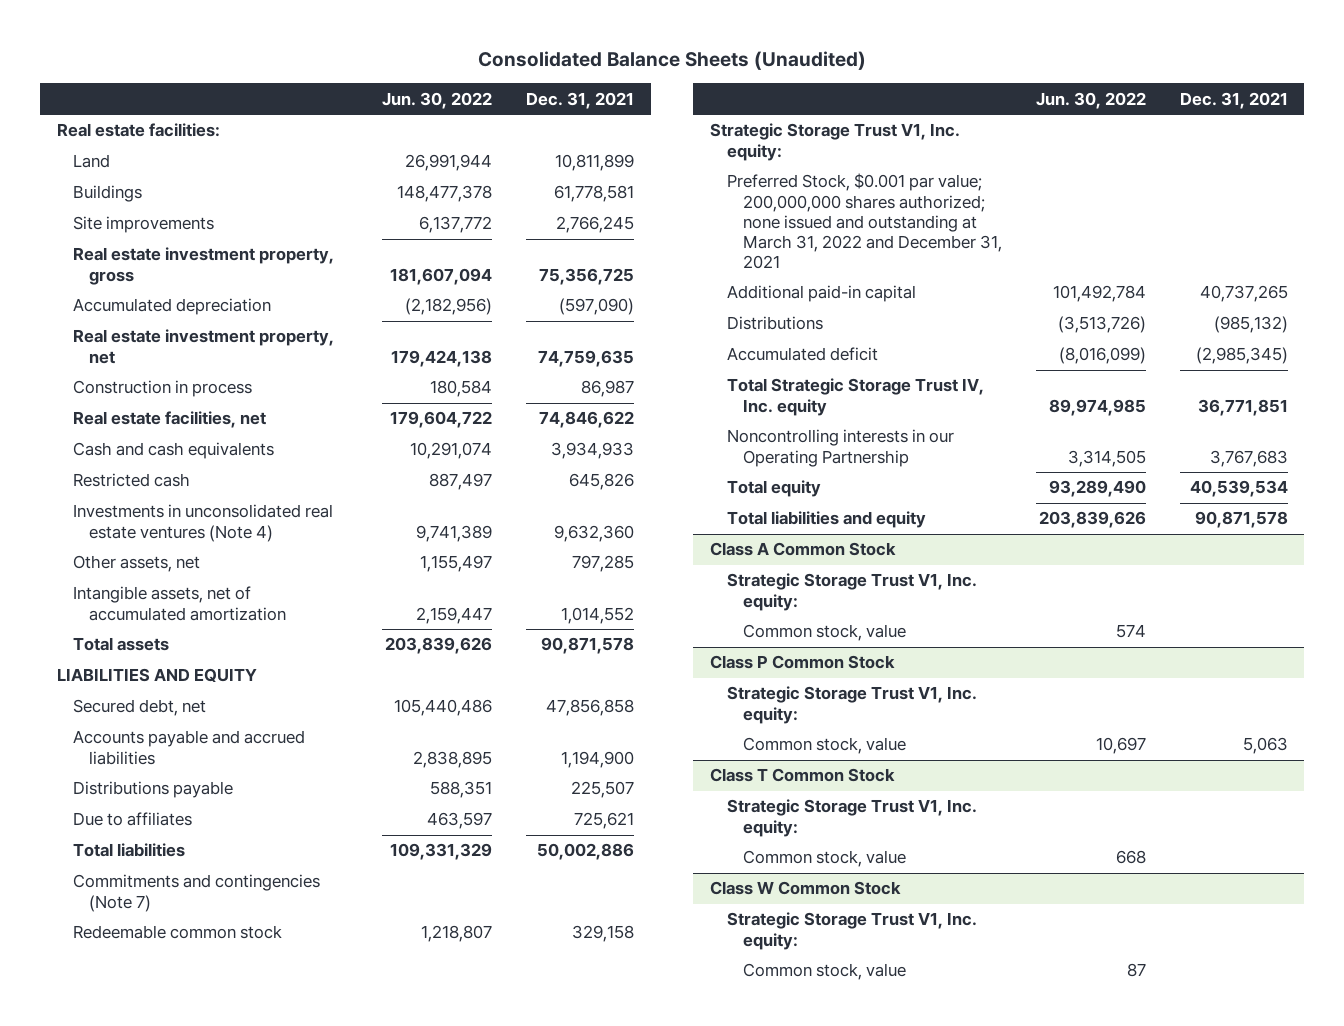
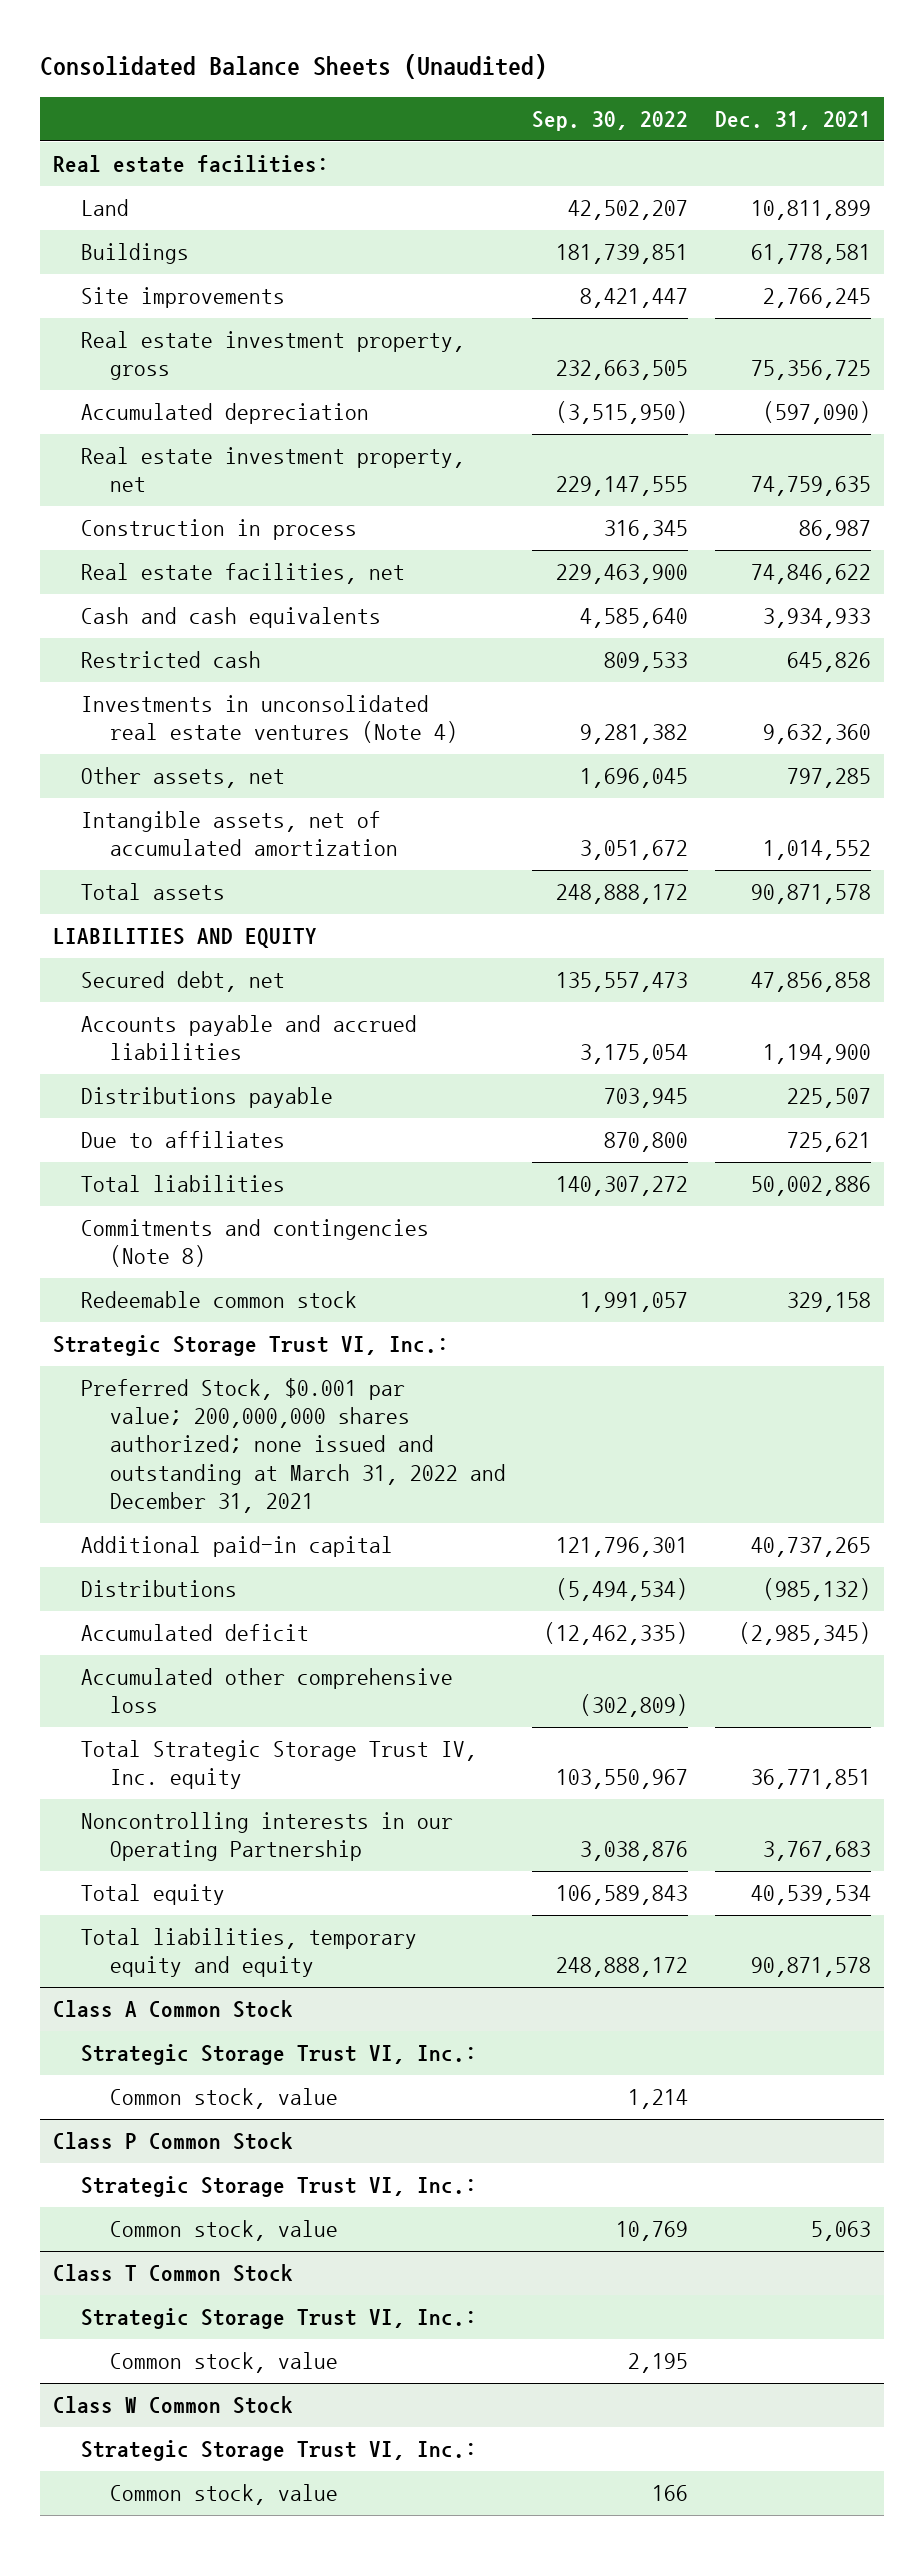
- | Jun. 30, 2022 | Dec. 31, 2021
+ | Sep. 30, 2022 | Dec. 31, 2021
- Commitments and contingencies (Note 7)
+ Commitments and contingencies (Note 8)
- Strategic Storage Trust V1, Inc. equity:
+ Strategic Storage Trust VI, Inc.:
+ Accumulated other comprehensive loss | (302,809) |
- Total liabilities and equity | 203,839,626 | 90,871,578
+ Total liabilities, temporary equity and equity | 248,888,172 | 90,871,578
@ Class A Common Stock
- Strategic Storage Trust V1, Inc. equity:
+ Strategic Storage Trust VI, Inc.:
@ Class P Common Stock
- Strategic Storage Trust V1, Inc. equity:
+ Strategic Storage Trust VI, Inc.:
@ Class T Common Stock
- Strategic Storage Trust V1, Inc. equity:
+ Strategic Storage Trust VI, Inc.:
@ Class W Common Stock
- Strategic Storage Trust V1, Inc. equity:
+ Strategic Storage Trust VI, Inc.:

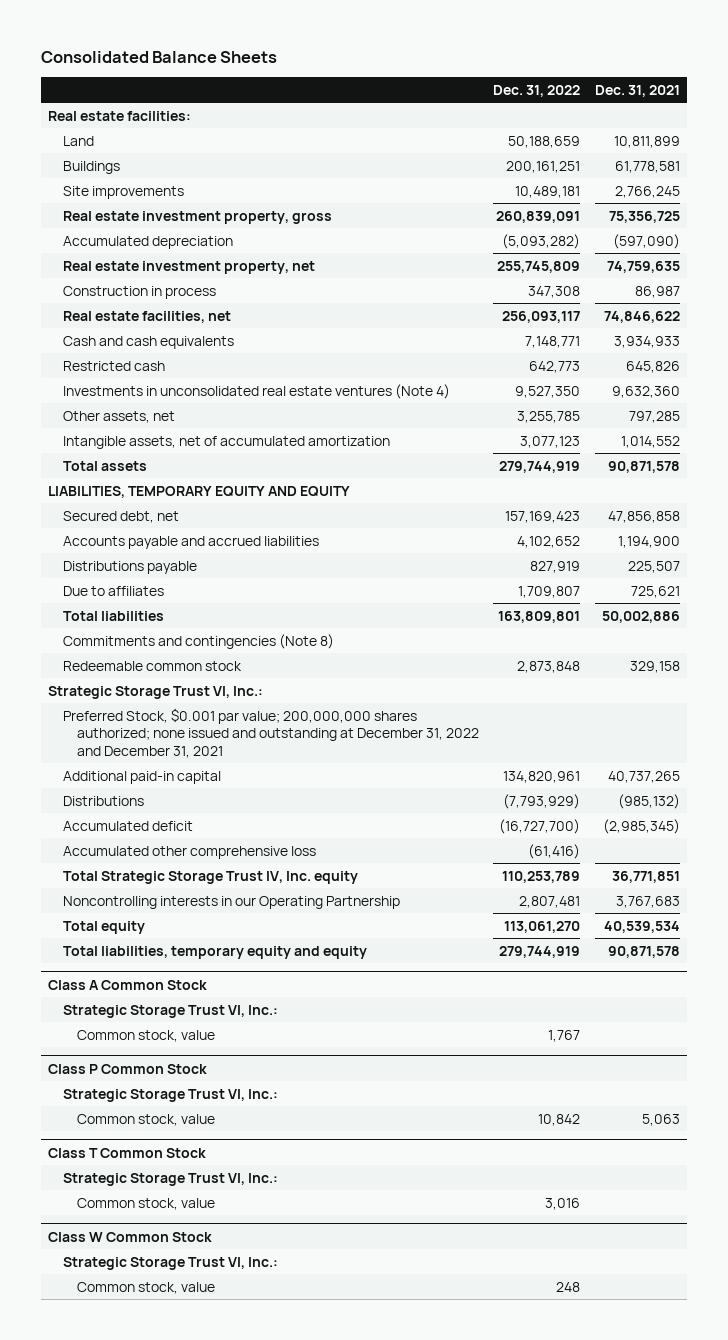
- Consolidated Balance Sheets (Unaudited)
+ Consolidated Balance Sheets
- | Sep. 30, 2022 | Dec. 31, 2021
+ | Dec. 31, 2022 | Dec. 31, 2021
- LIABILITIES AND EQUITY
+ LIABILITIES, TEMPORARY EQUITY AND EQUITY
- Preferred Stock, $0.001 par value; 200,000,000 shares authorized; none issued and outstanding at March 31, 2022 and December 31, 2021
+ Preferred Stock, $0.001 par value; 200,000,000 shares authorized; none issued and outstanding at December 31, 2022 and December 31, 2021

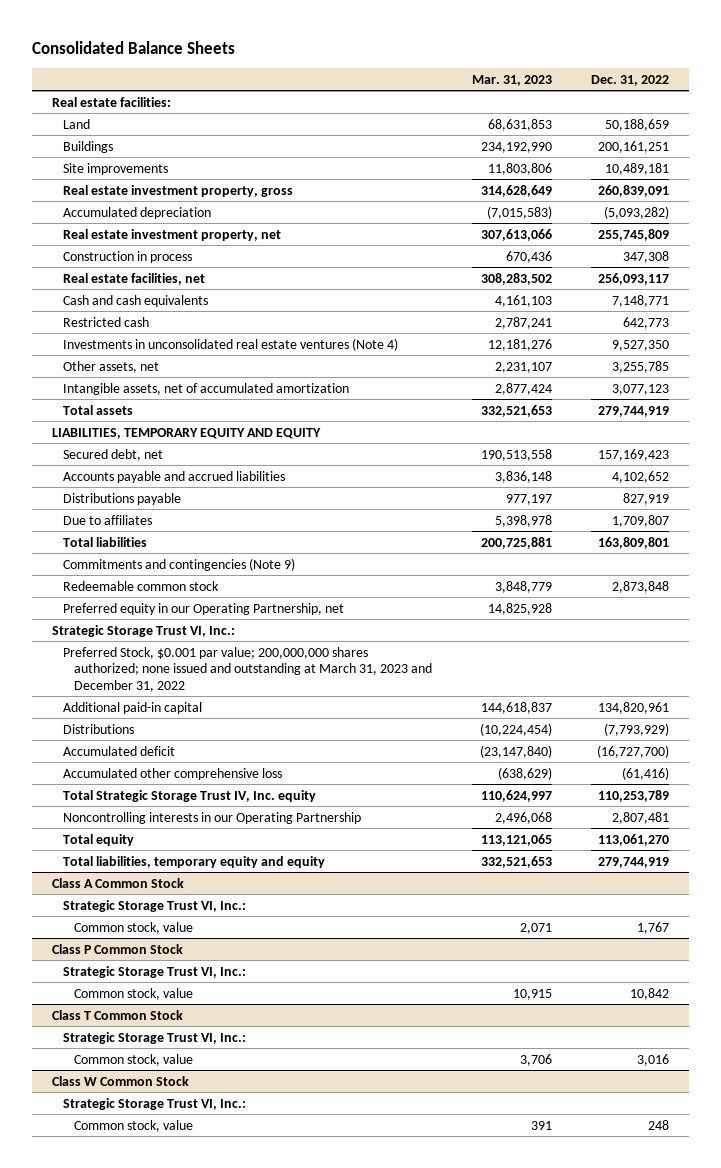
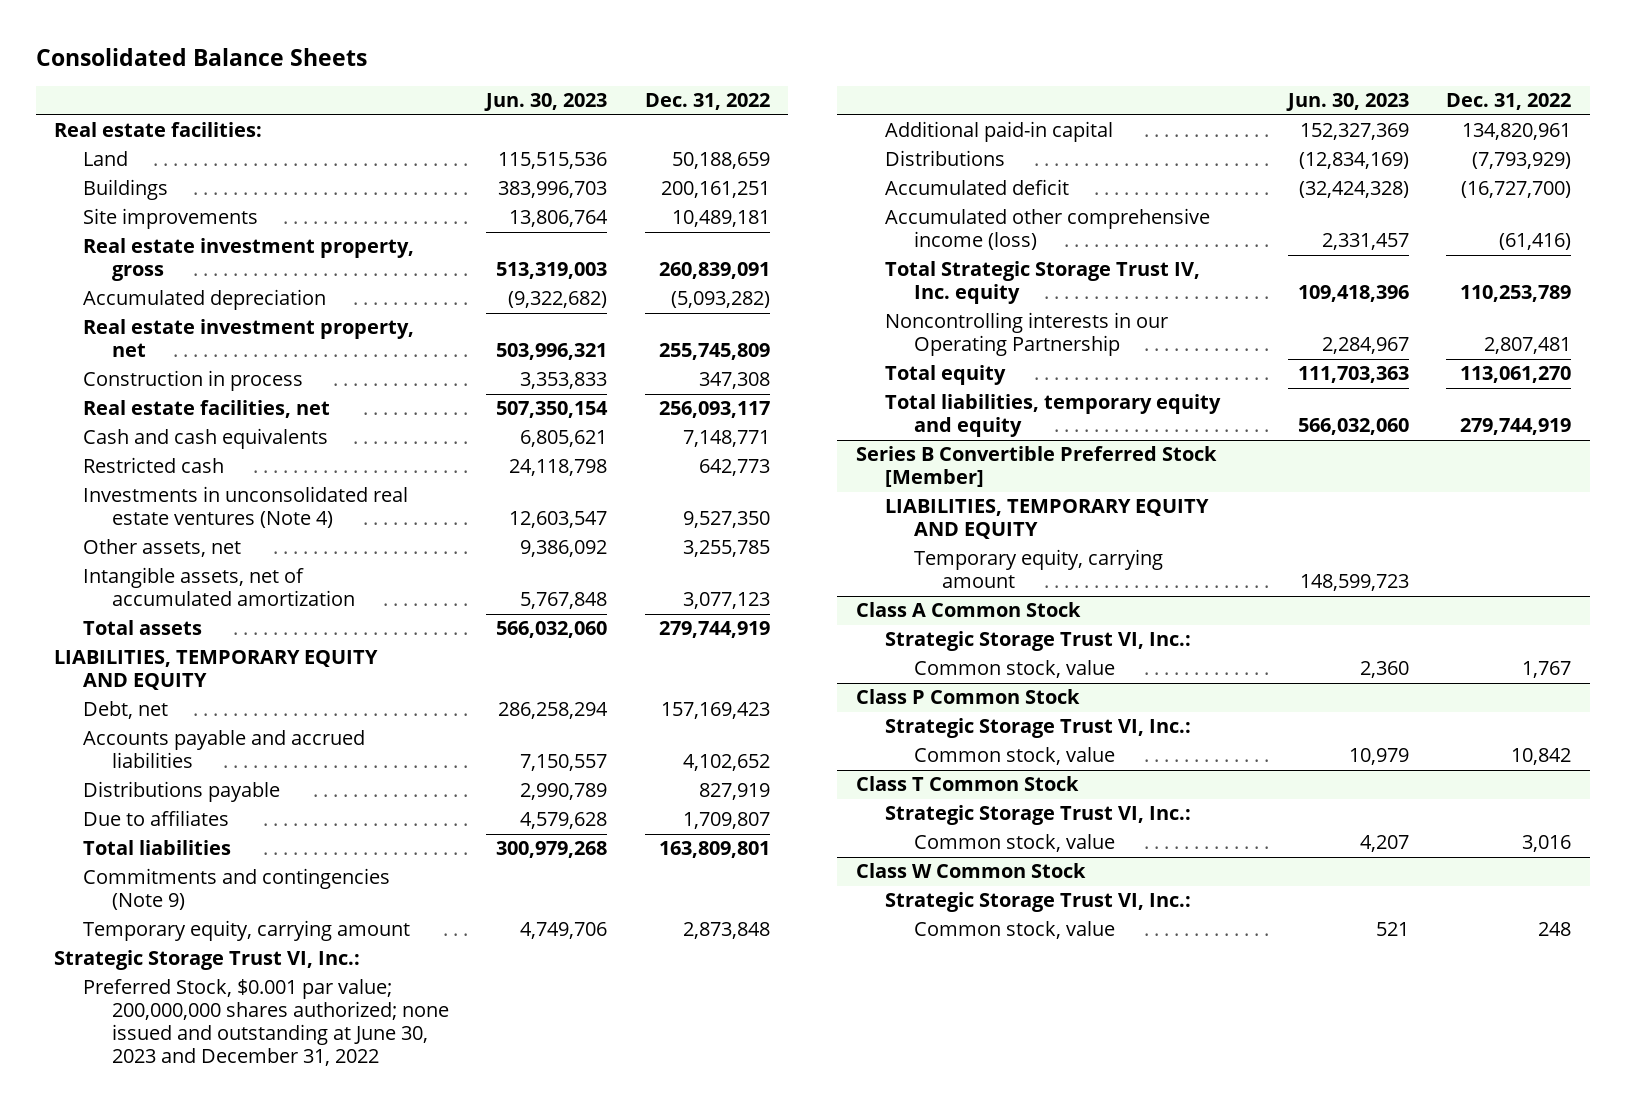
- | Mar. 31, 2023 | Dec. 31, 2022
+ | Jun. 30, 2023 | Dec. 31, 2022
- Secured debt, net | 190,513,558 | 157,169,423
+ Debt, net | 286,258,294 | 157,169,423
- Redeemable common stock | 3,848,779 | 2,873,848
- Preferred equity in our Operating Partnership, net | 14,825,928 |
+ Temporary equity, carrying amount | 4,749,706 | 2,873,848
- Preferred Stock, $0.001 par value; 200,000,000 shares authorized; none issued and outstanding at March 31, 2023 and December 31, 2022
+ Preferred Stock, $0.001 par value; 200,000,000 shares authorized; none issued and outstanding at June 30, 2023 and December 31, 2022
- Accumulated other comprehensive loss | (638,629) | (61,416)
+ Accumulated other comprehensive income (loss) | 2,331,457 | (61,416)
+ Series B Convertible Preferred Stock [Member]
+ LIABILITIES, TEMPORARY EQUITY AND EQUITY
+ Temporary equity, carrying amount | 148,599,723 |

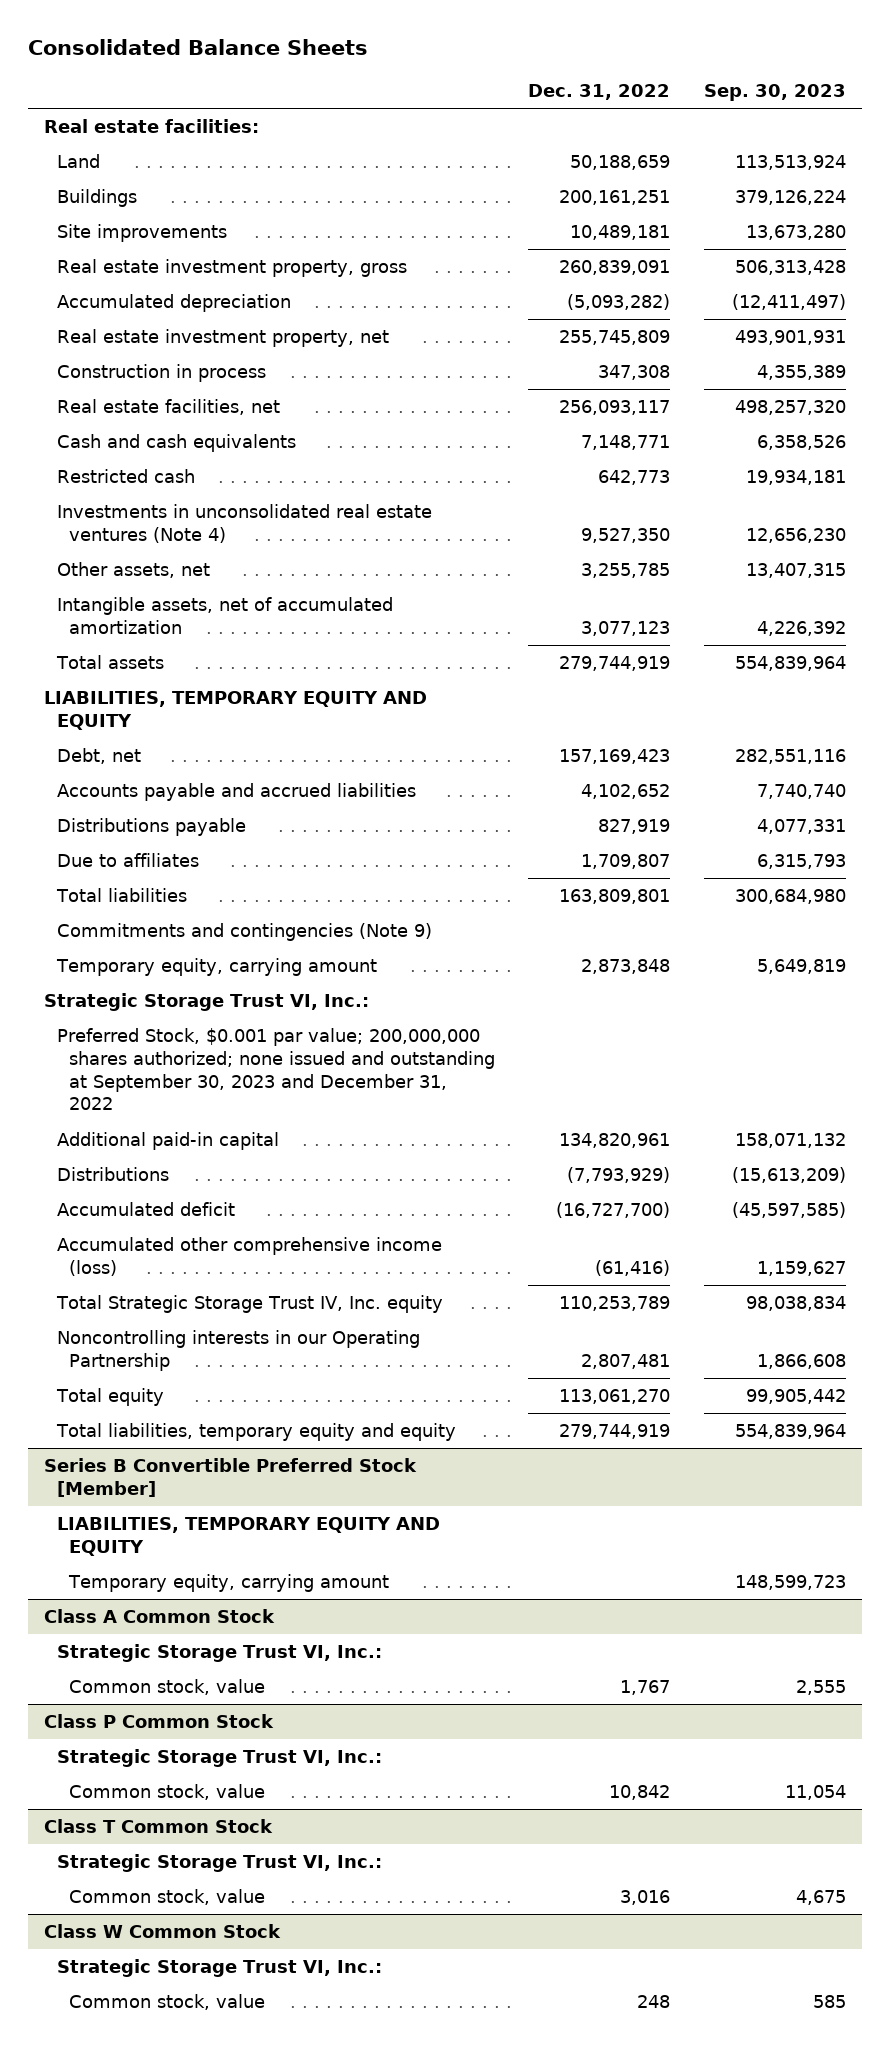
- | Jun. 30, 2023 | Dec. 31, 2022
+ | Dec. 31, 2022 | Sep. 30, 2023
- Preferred Stock, $0.001 par value; 200,000,000 shares authorized; none issued and outstanding at June 30, 2023 and December 31, 2022
+ Preferred Stock, $0.001 par value; 200,000,000 shares authorized; none issued and outstanding at September 30, 2023 and December 31, 2022

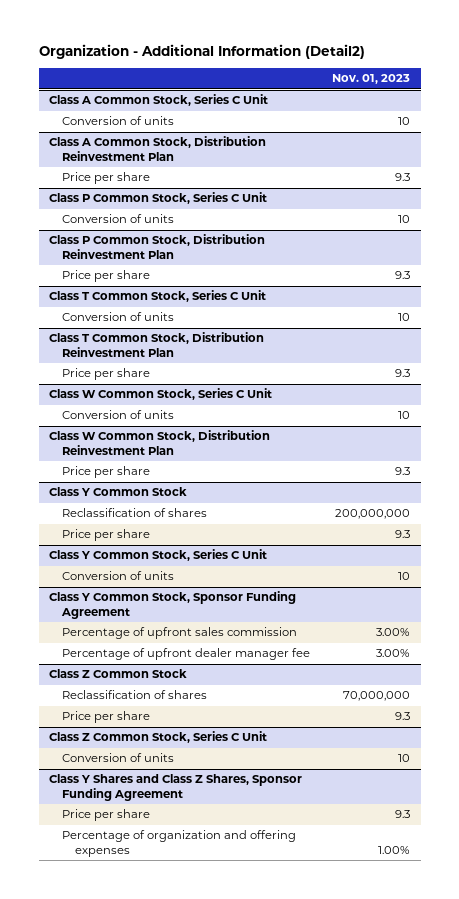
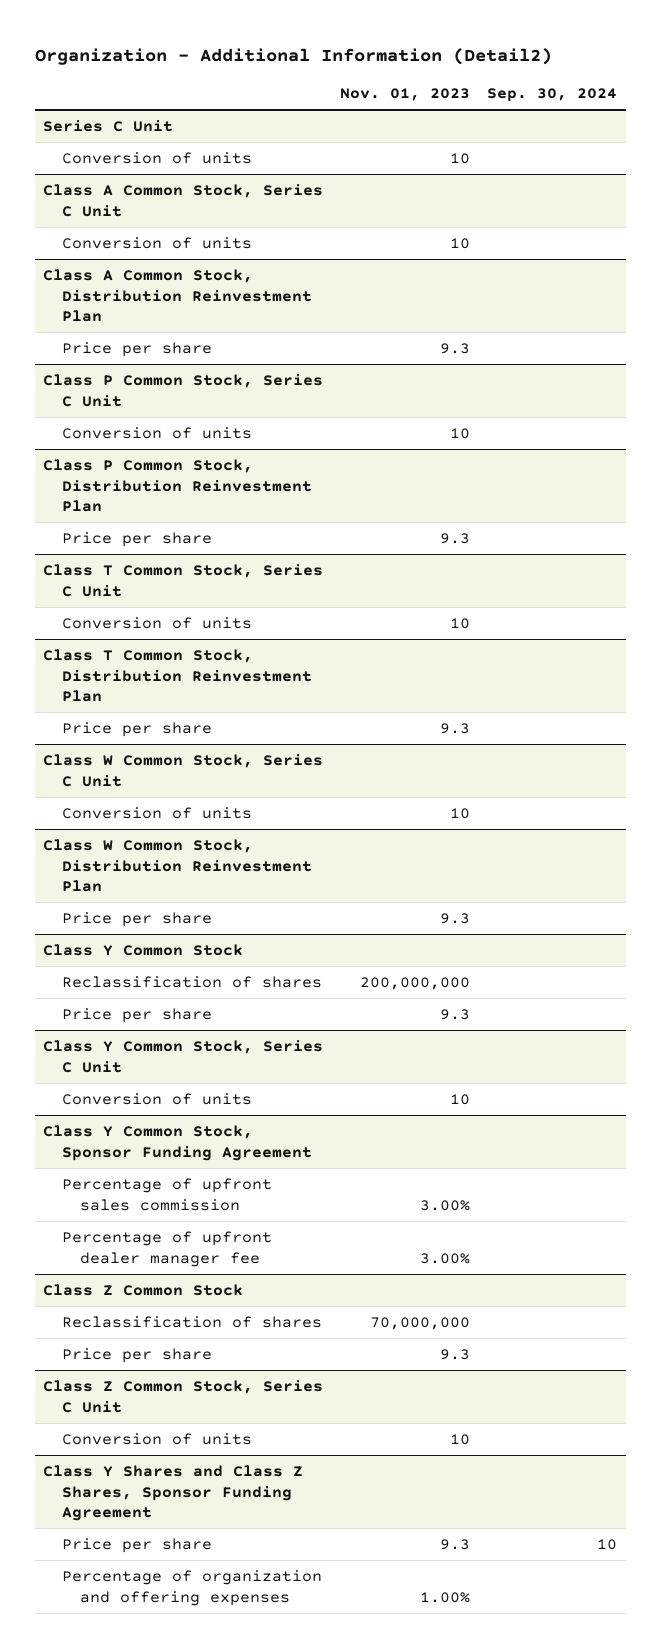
- | Nov. 01, 2023
+ | Nov. 01, 2023 | Sep. 30, 2024
+ Series C Unit
+ Conversion of units | 10 |

